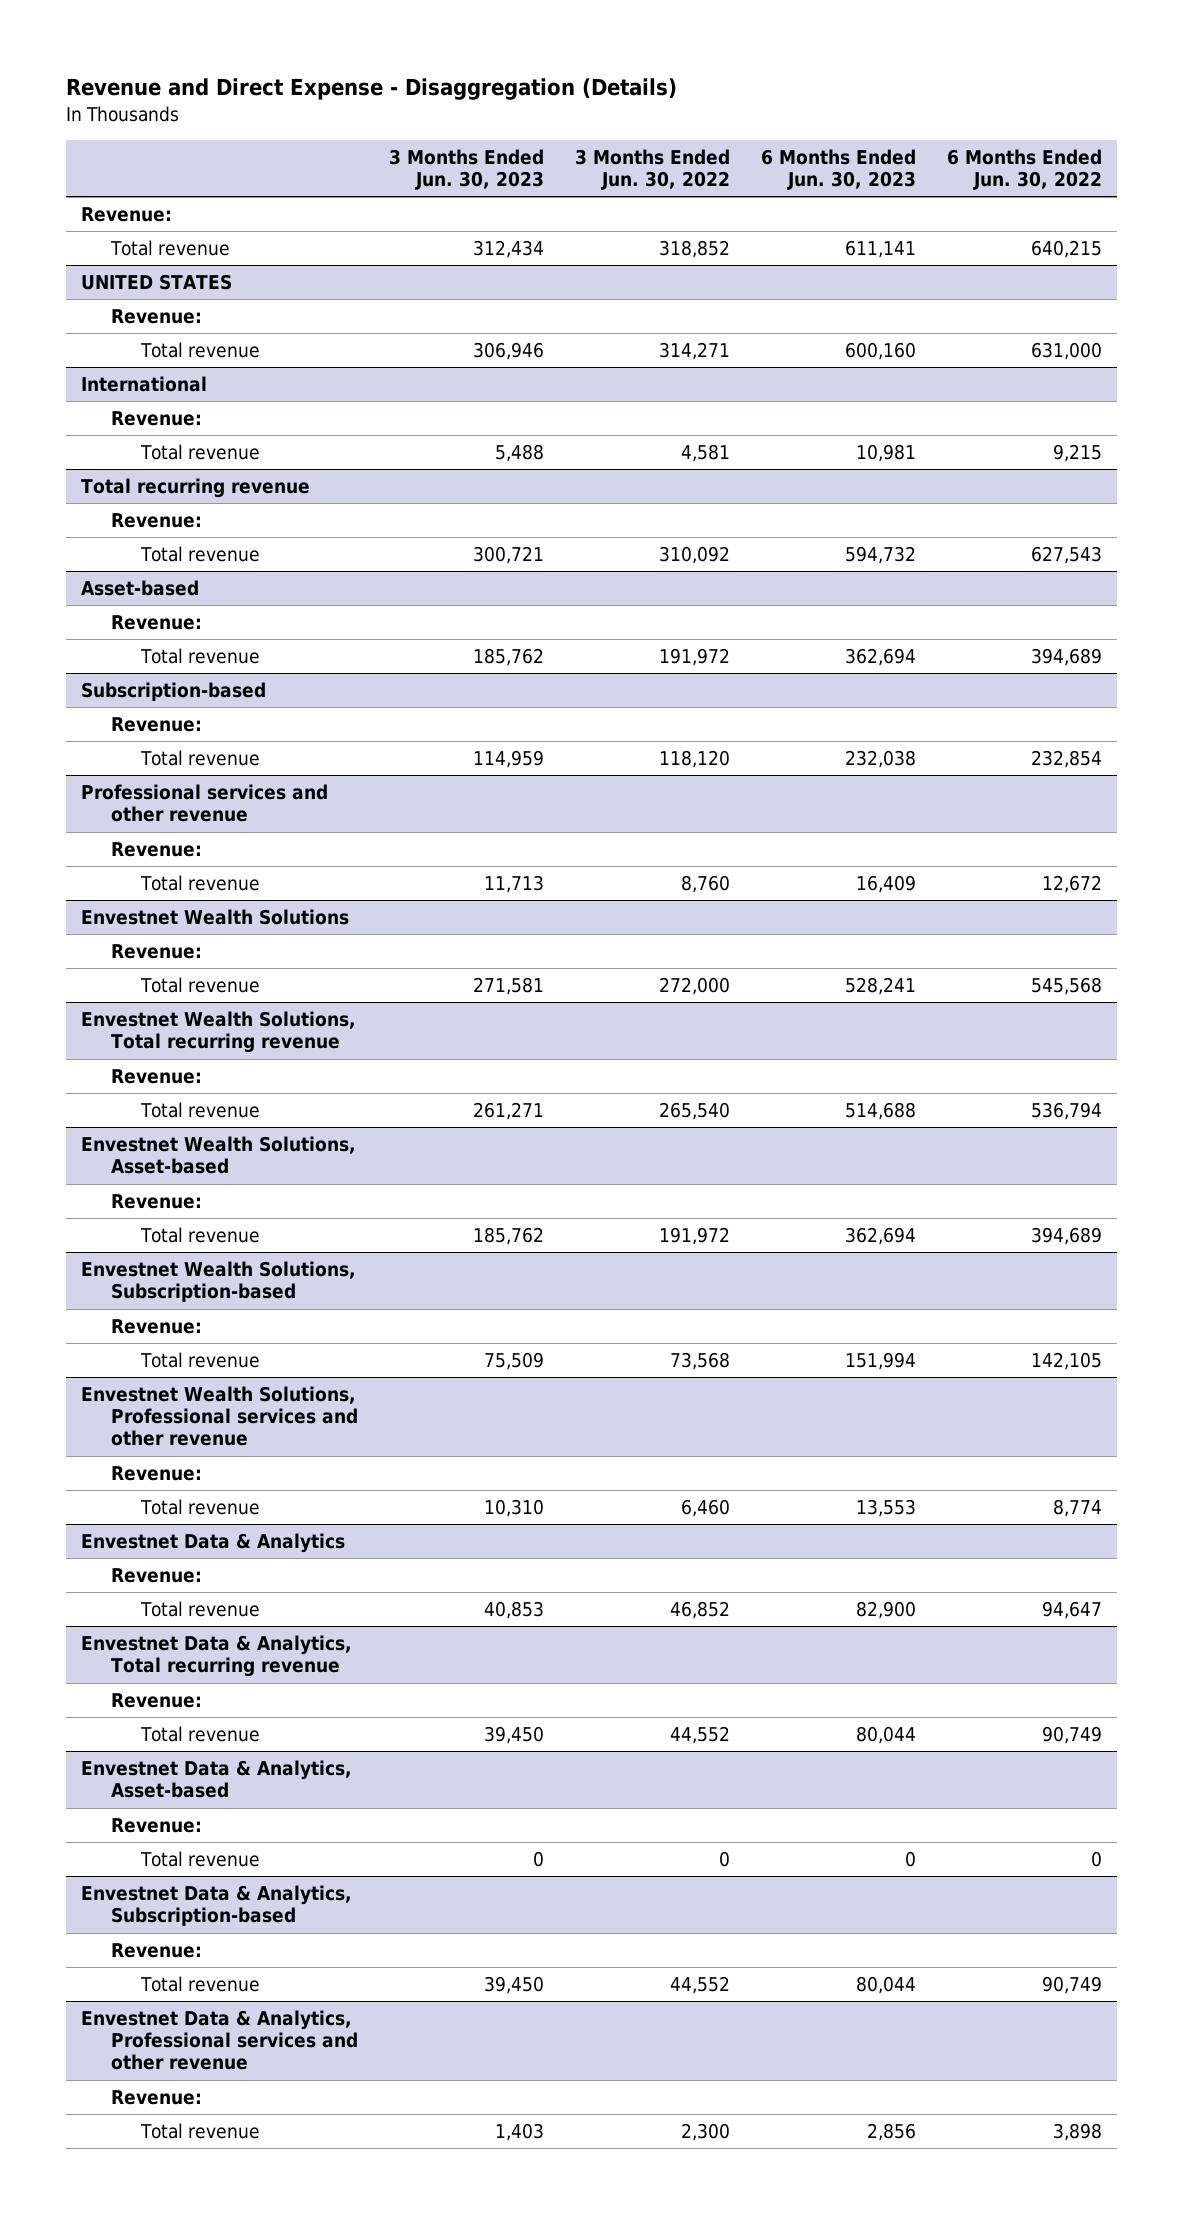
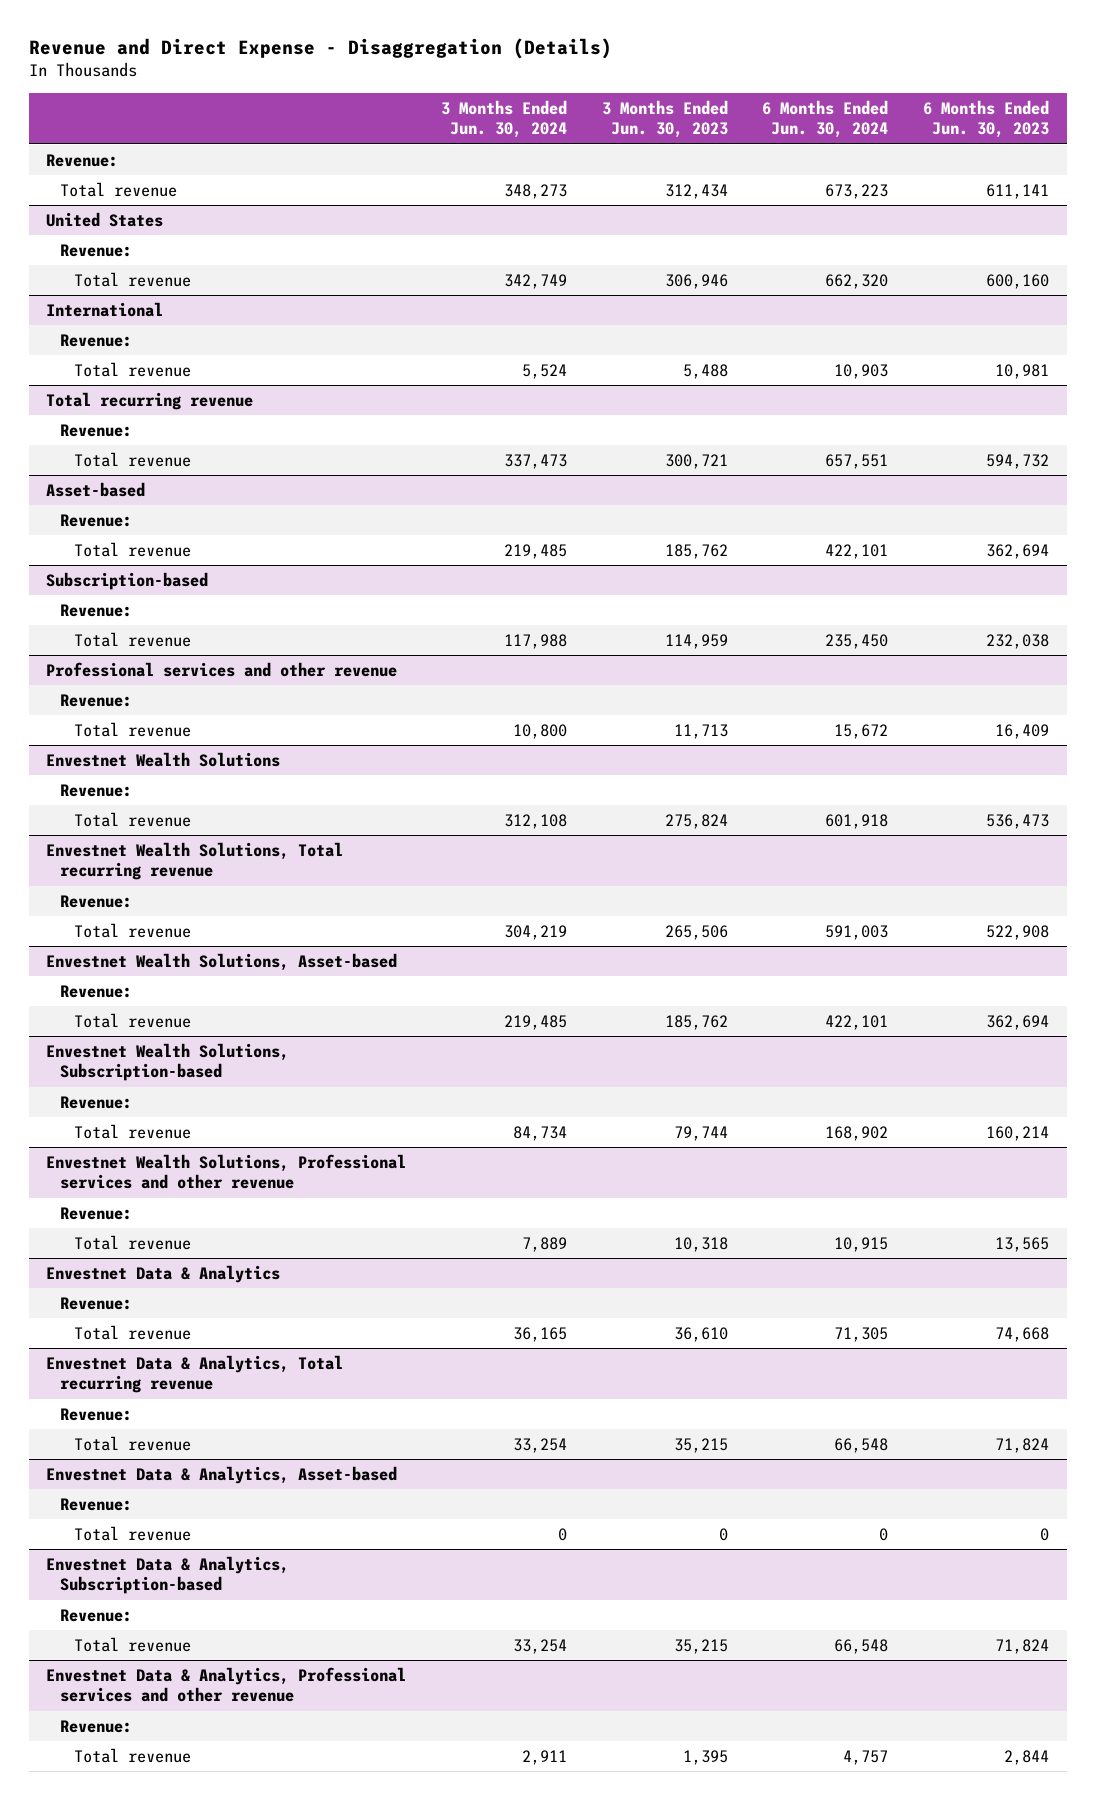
- | 3 Months Ended Jun. 30, 2023 | 3 Months Ended Jun. 30, 2022 | 6 Months Ended Jun. 30, 2023 | 6 Months Ended Jun. 30, 2022
+ | 3 Months Ended Jun. 30, 2024 | 3 Months Ended Jun. 30, 2023 | 6 Months Ended Jun. 30, 2024 | 6 Months Ended Jun. 30, 2023
- UNITED STATES
+ United States
@ Envestnet Wealth Solutions
- Total revenue | 271,581 | 272,000 | 528,241 | 545,568
+ Total revenue | 312,108 | 275,824 | 601,918 | 536,473
@ Envestnet Wealth Solutions, Total recurring revenue
- Total revenue | 261,271 | 265,540 | 514,688 | 536,794
+ Total revenue | 304,219 | 265,506 | 591,003 | 522,908
@ Envestnet Wealth Solutions, Subscription-based
- Total revenue | 75,509 | 73,568 | 151,994 | 142,105
+ Total revenue | 84,734 | 79,744 | 168,902 | 160,214
@ Envestnet Wealth Solutions, Professional services and other revenue
- Total revenue | 10,310 | 6,460 | 13,553 | 8,774
+ Total revenue | 7,889 | 10,318 | 10,915 | 13,565
@ Envestnet Data & Analytics
- Total revenue | 40,853 | 46,852 | 82,900 | 94,647
+ Total revenue | 36,165 | 36,610 | 71,305 | 74,668
@ Envestnet Data & Analytics, Total recurring revenue
- Total revenue | 39,450 | 44,552 | 80,044 | 90,749
+ Total revenue | 33,254 | 35,215 | 66,548 | 71,824
@ Envestnet Data & Analytics, Subscription-based
- Total revenue | 39,450 | 44,552 | 80,044 | 90,749
+ Total revenue | 33,254 | 35,215 | 66,548 | 71,824
@ Envestnet Data & Analytics, Professional services and other revenue
- Total revenue | 1,403 | 2,300 | 2,856 | 3,898
+ Total revenue | 2,911 | 1,395 | 4,757 | 2,844

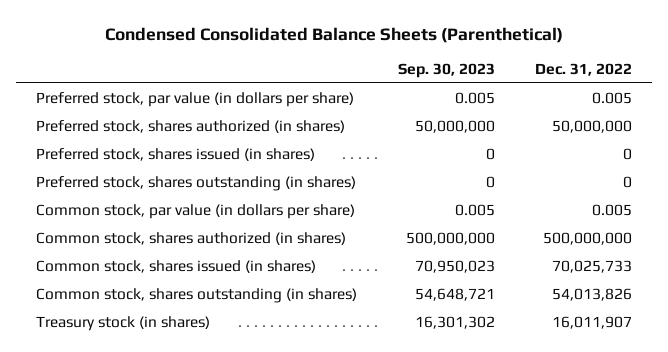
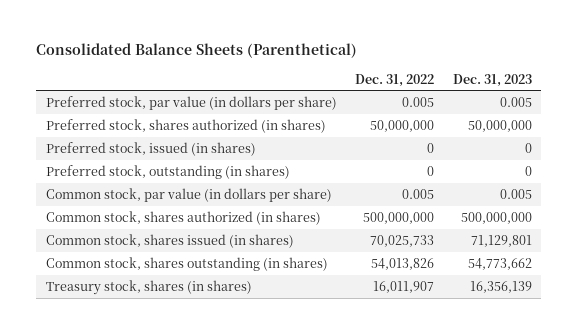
- Condensed Consolidated Balance Sheets (Parenthetical)
+ Consolidated Balance Sheets (Parenthetical)
- | Sep. 30, 2023 | Dec. 31, 2022
+ | Dec. 31, 2022 | Dec. 31, 2023
- Preferred stock, shares issued (in shares) | 0 | 0
- Preferred stock, shares outstanding (in shares) | 0 | 0
+ Preferred stock, issued (in shares) | 0 | 0
+ Preferred stock, outstanding (in shares) | 0 | 0
- Treasury stock (in shares) | 16,301,302 | 16,011,907
+ Treasury stock, shares (in shares) | 16,011,907 | 16,356,139

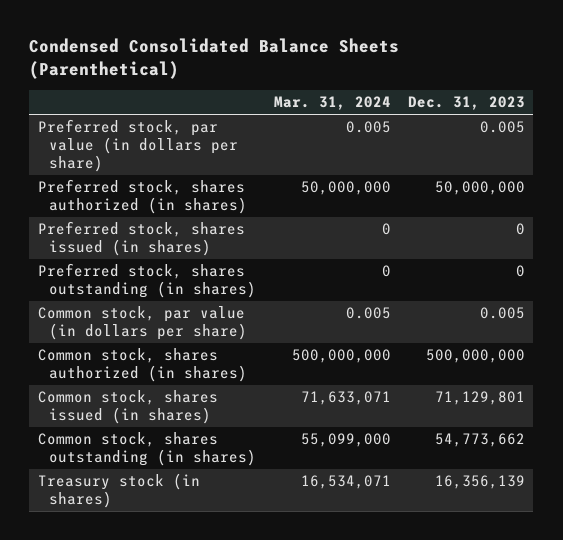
- Consolidated Balance Sheets (Parenthetical)
+ Condensed Consolidated Balance Sheets (Parenthetical)
- | Dec. 31, 2022 | Dec. 31, 2023
+ | Mar. 31, 2024 | Dec. 31, 2023
- Preferred stock, issued (in shares) | 0 | 0
- Preferred stock, outstanding (in shares) | 0 | 0
+ Preferred stock, shares issued (in shares) | 0 | 0
+ Preferred stock, shares outstanding (in shares) | 0 | 0
- Treasury stock, shares (in shares) | 16,011,907 | 16,356,139
+ Treasury stock (in shares) | 16,534,071 | 16,356,139

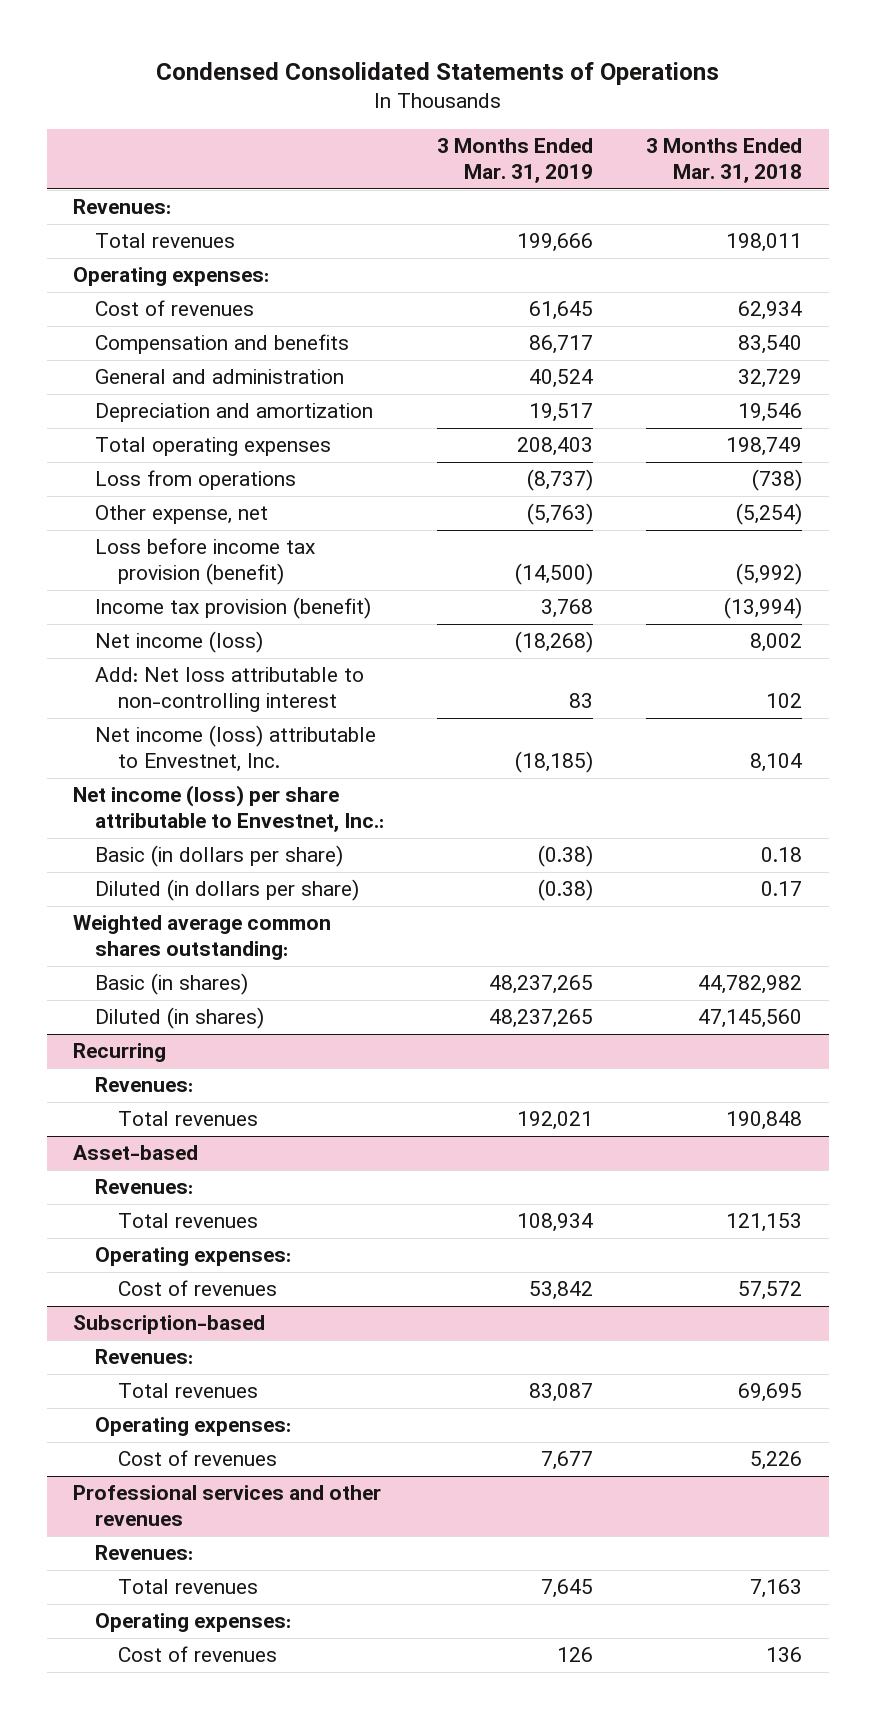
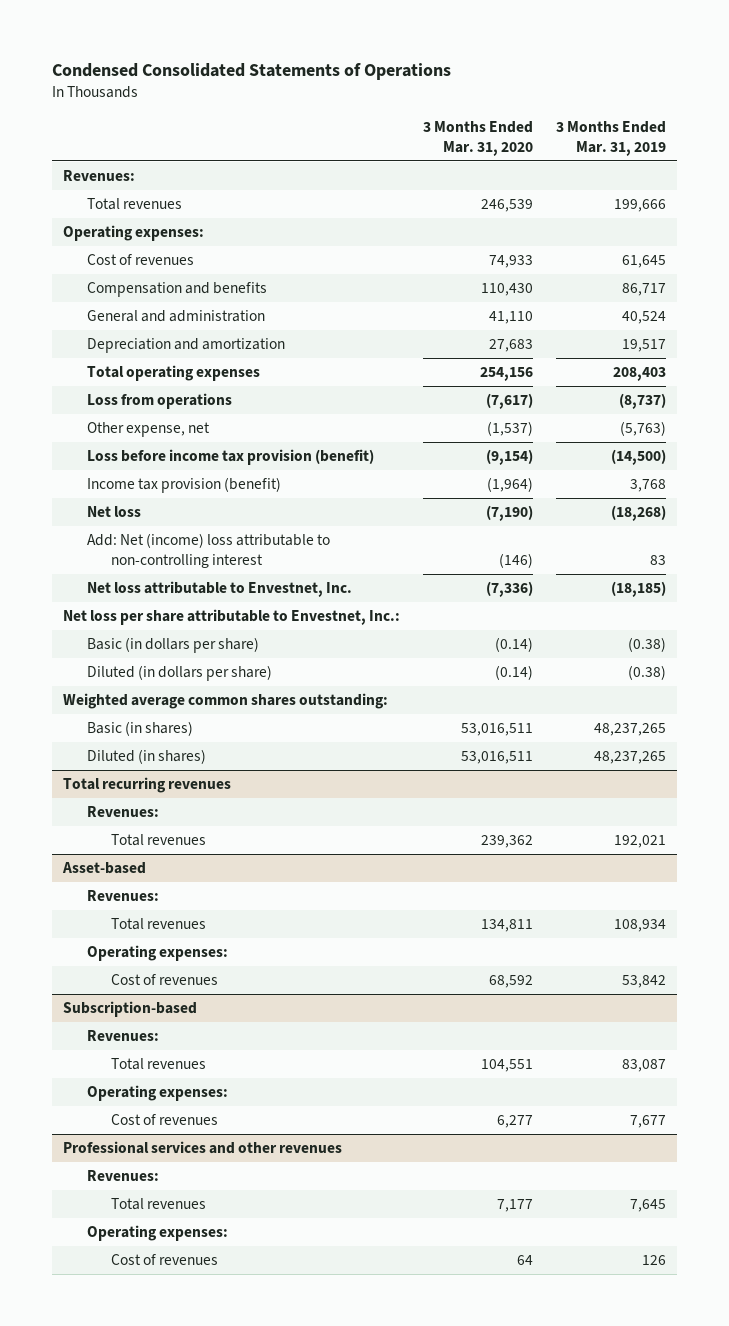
- | 3 Months Ended Mar. 31, 2019 | 3 Months Ended Mar. 31, 2018
+ | 3 Months Ended Mar. 31, 2020 | 3 Months Ended Mar. 31, 2019
- Net income (loss) | (18,268) | 8,002
- Add: Net loss attributable to non-controlling interest | 83 | 102
- Net income (loss) attributable to Envestnet, Inc. | (18,185) | 8,104
- Net income (loss) per share attributable to Envestnet, Inc.:
+ Net loss | (7,190) | (18,268)
+ Add: Net (income) loss attributable to non-controlling interest | (146) | 83
+ Net loss attributable to Envestnet, Inc. | (7,336) | (18,185)
+ Net loss per share attributable to Envestnet, Inc.:
- Recurring
+ Total recurring revenues

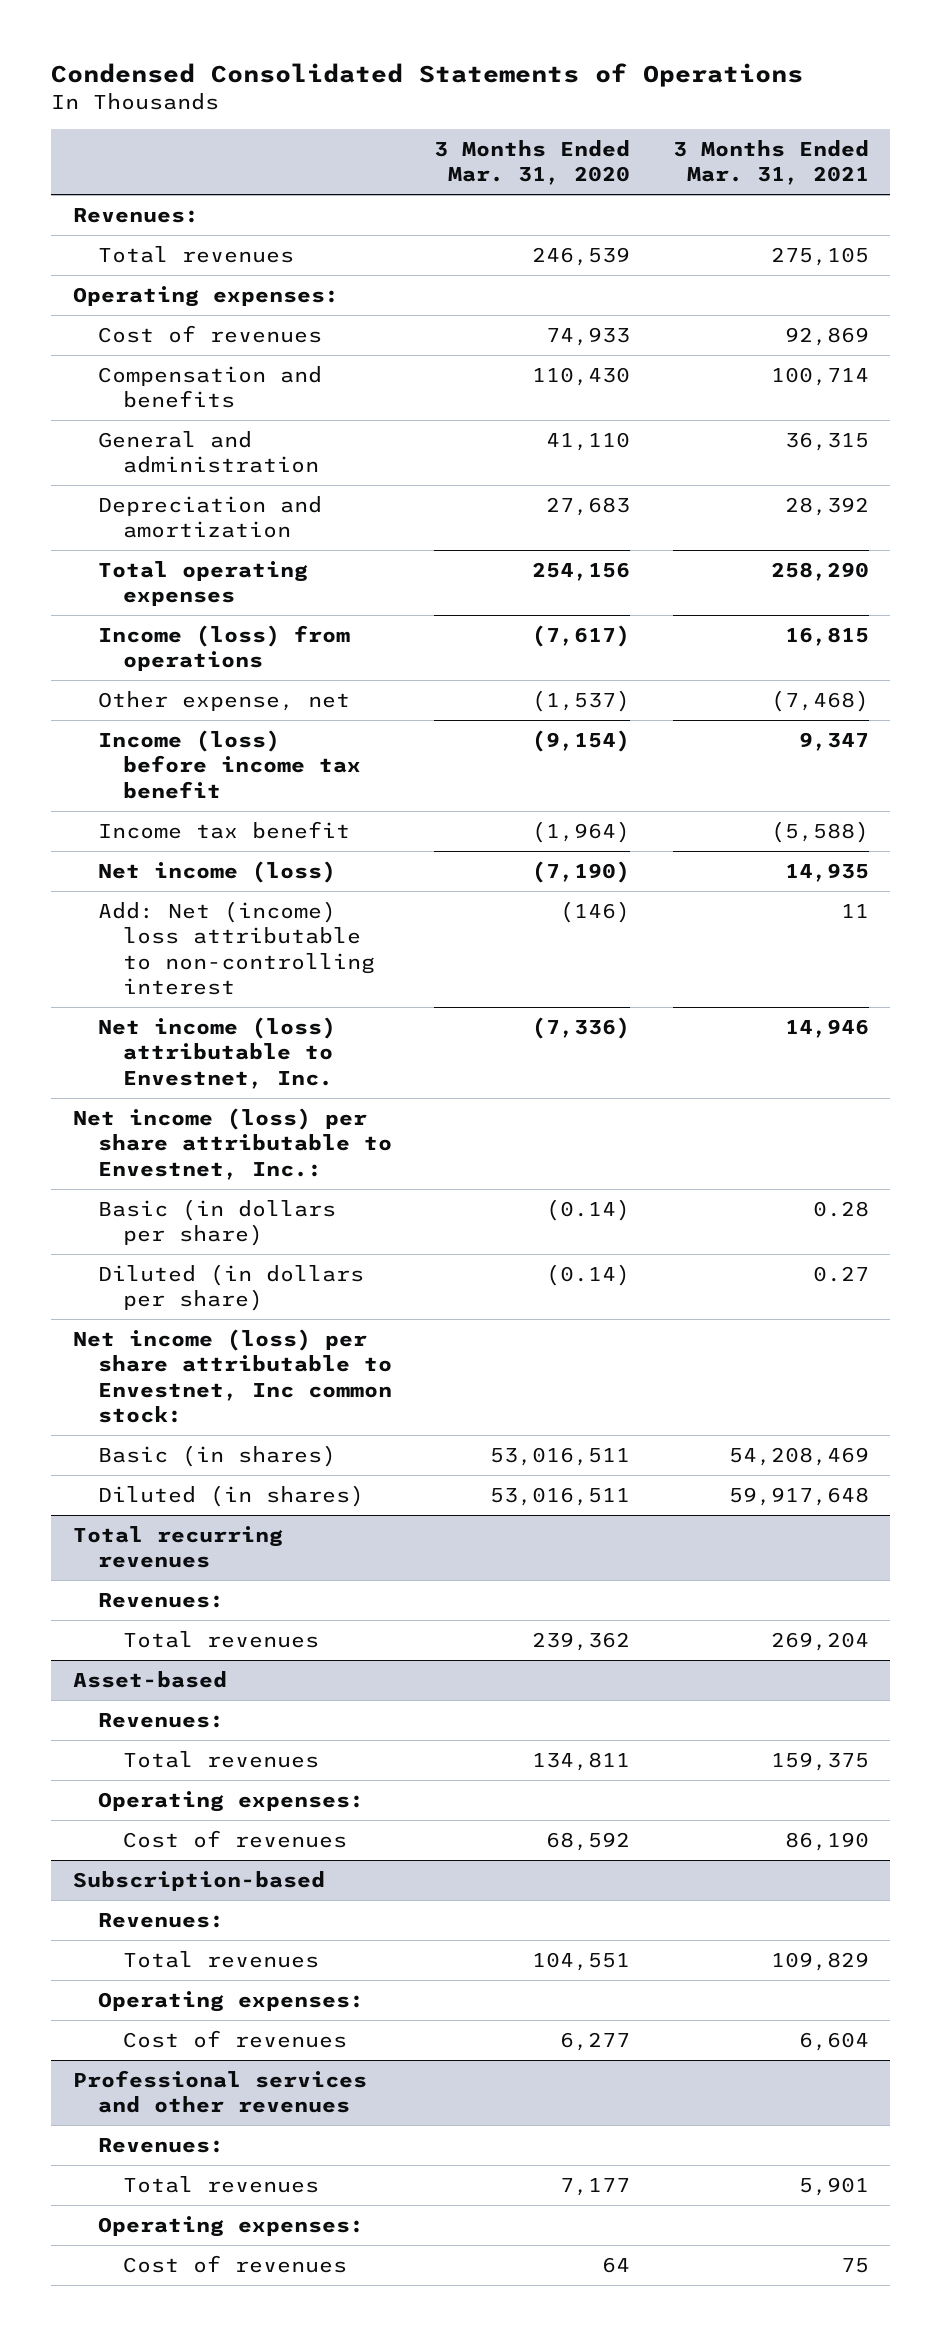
- | 3 Months Ended Mar. 31, 2020 | 3 Months Ended Mar. 31, 2019
+ | 3 Months Ended Mar. 31, 2020 | 3 Months Ended Mar. 31, 2021
- Loss from operations | (7,617) | (8,737)
+ Income (loss) from operations | (7,617) | 16,815
- Loss before income tax provision (benefit) | (9,154) | (14,500)
- Income tax provision (benefit) | (1,964) | 3,768
- Net loss | (7,190) | (18,268)
+ Income (loss) before income tax benefit | (9,154) | 9,347
+ Income tax benefit | (1,964) | (5,588)
+ Net income (loss) | (7,190) | 14,935
- Net loss attributable to Envestnet, Inc. | (7,336) | (18,185)
- Net loss per share attributable to Envestnet, Inc.:
+ Net income (loss) attributable to Envestnet, Inc. | (7,336) | 14,946
+ Net income (loss) per share attributable to Envestnet, Inc.:
- Weighted average common shares outstanding:
+ Net income (loss) per share attributable to Envestnet, Inc common stock:

